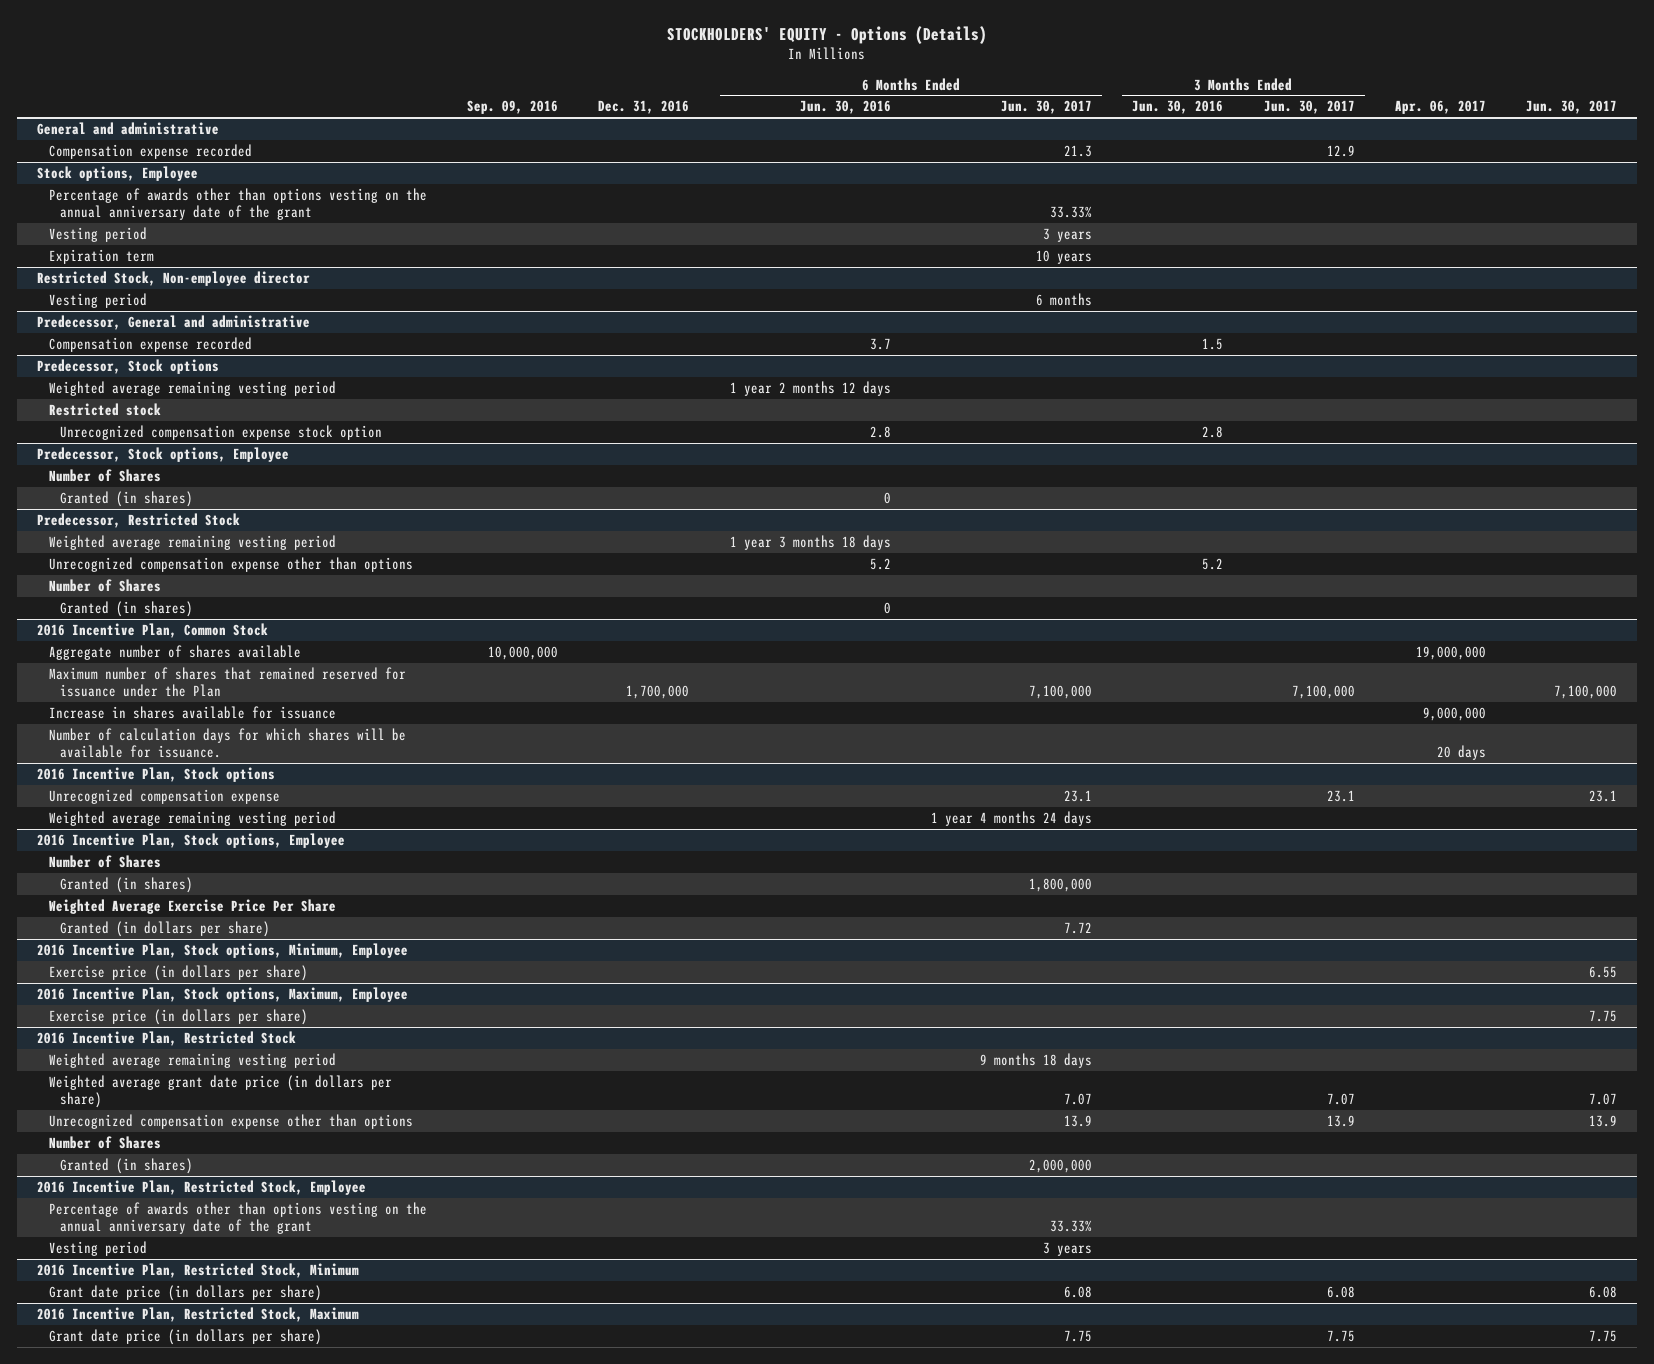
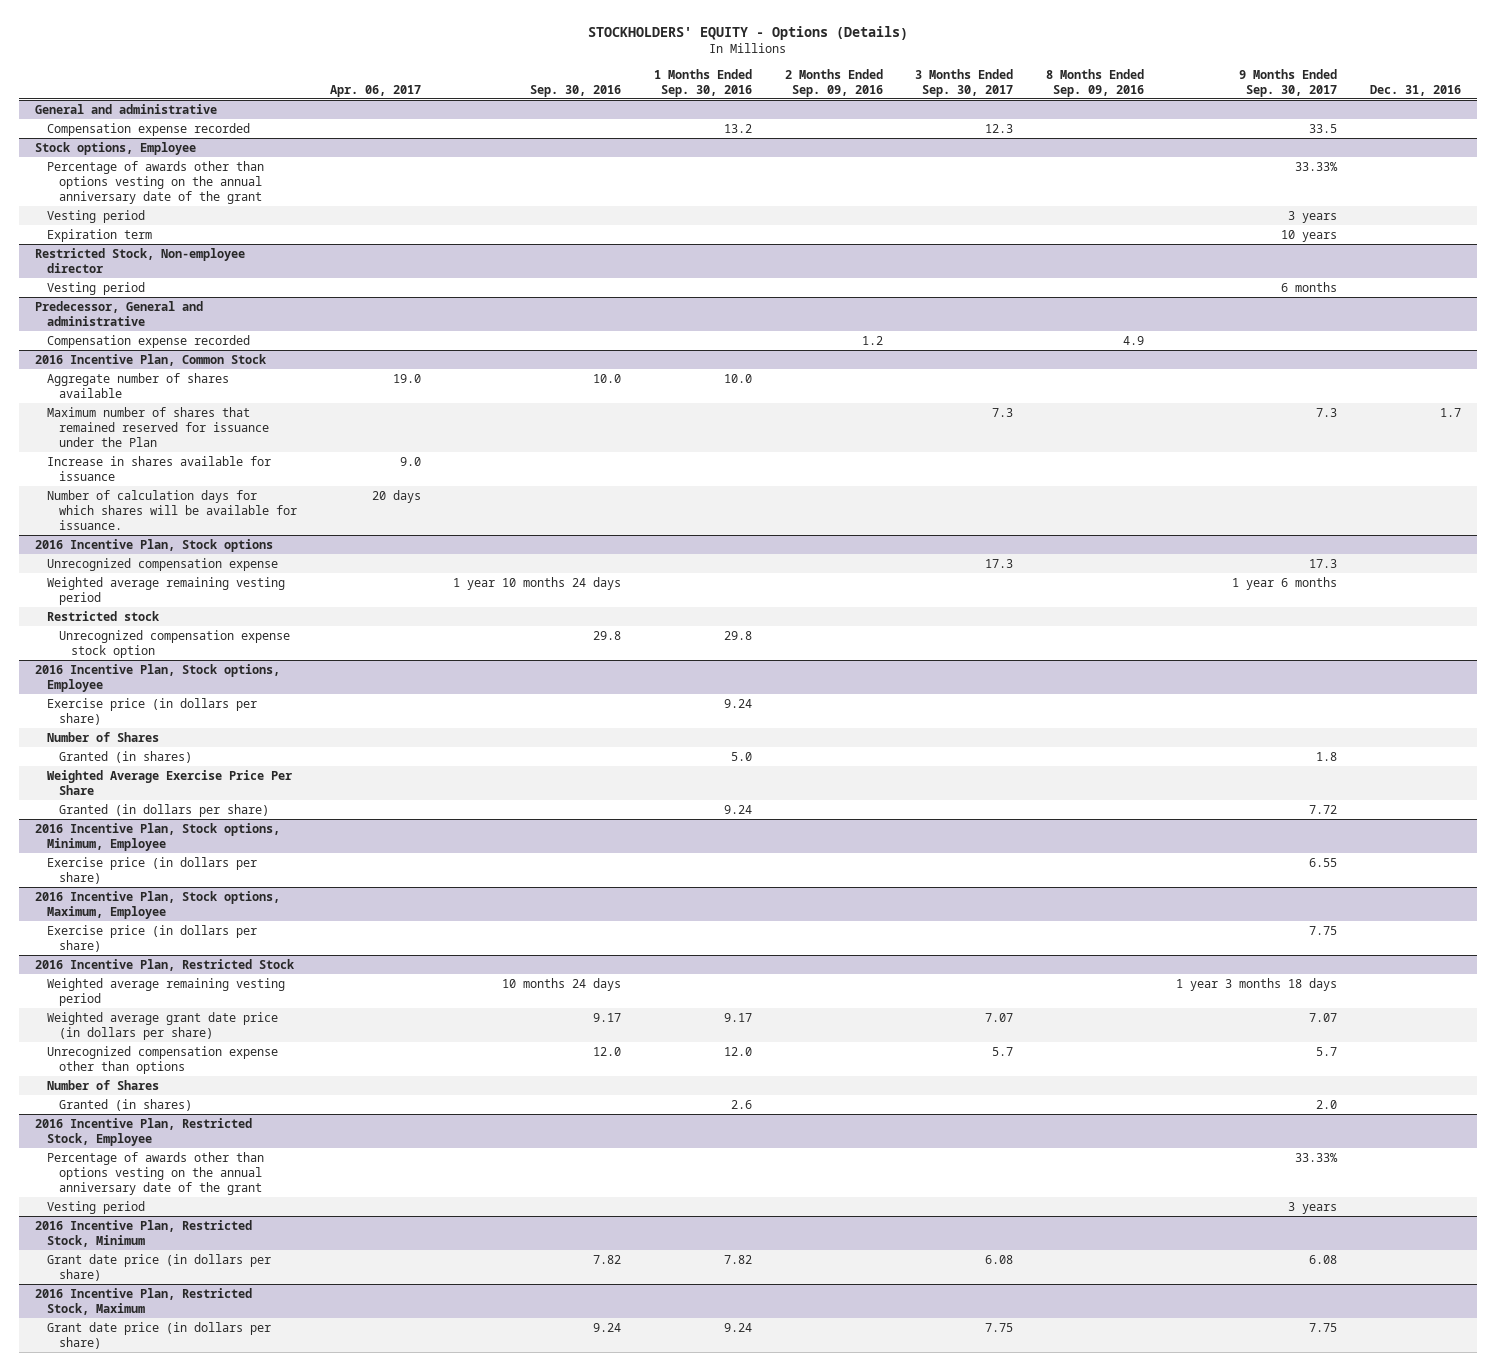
- | Sep. 09, 2016 | Dec. 31, 2016 | 6 Months Ended Jun. 30, 2016 | 6 Months Ended Jun. 30, 2017 | 3 Months Ended Jun. 30, 2016 | 3 Months Ended Jun. 30, 2017 | Apr. 06, 2017 | Jun. 30, 2017
+ | Apr. 06, 2017 | Sep. 30, 2016 | 1 Months Ended Sep. 30, 2016 | 2 Months Ended Sep. 09, 2016 | 3 Months Ended Sep. 30, 2017 | 8 Months Ended Sep. 09, 2016 | 9 Months Ended Sep. 30, 2017 | Dec. 31, 2016
- Predecessor, Stock options
- Weighted average remaining vesting period | | | 1 year 2 months 12 days | | | | |
- Restricted stock
- Unrecognized compensation expense stock option | | | 2.8 | | 2.8 | | |
- Predecessor, Stock options, Employee
- Number of Shares
- Granted (in shares) | | | 0 | | | | |
- Predecessor, Restricted Stock
- Weighted average remaining vesting period | | | 1 year 3 months 18 days | | | | |
- Unrecognized compensation expense other than options | | | 5.2 | | 5.2 | | |
- Number of Shares
- Granted (in shares) | | | 0 | | | | |
@ 2016 Incentive Plan, Common Stock
- Aggregate number of shares available | 10,000,000 | | | | | | 19,000,000 |
- Maximum number of shares that remained reserved for issuance under the Plan | | 1,700,000 | | 7,100,000 | | 7,100,000 | | 7,100,000
- Increase in shares available for issuance | | | | | | | 9,000,000 |
+ Aggregate number of shares available | 19.0 | 10.0 | 10.0 | | | | |
+ Maximum number of shares that remained reserved for issuance under the Plan | | | | | 7.3 | | 7.3 | 1.7
+ Increase in shares available for issuance | 9.0 | | | | | | |
@ 2016 Incentive Plan, Stock options
+ Restricted stock
+ Unrecognized compensation expense stock option | | 29.8 | 29.8 | | | | |
@ 2016 Incentive Plan, Stock options, Employee
+ Exercise price (in dollars per share) | | | 9.24 | | | | |

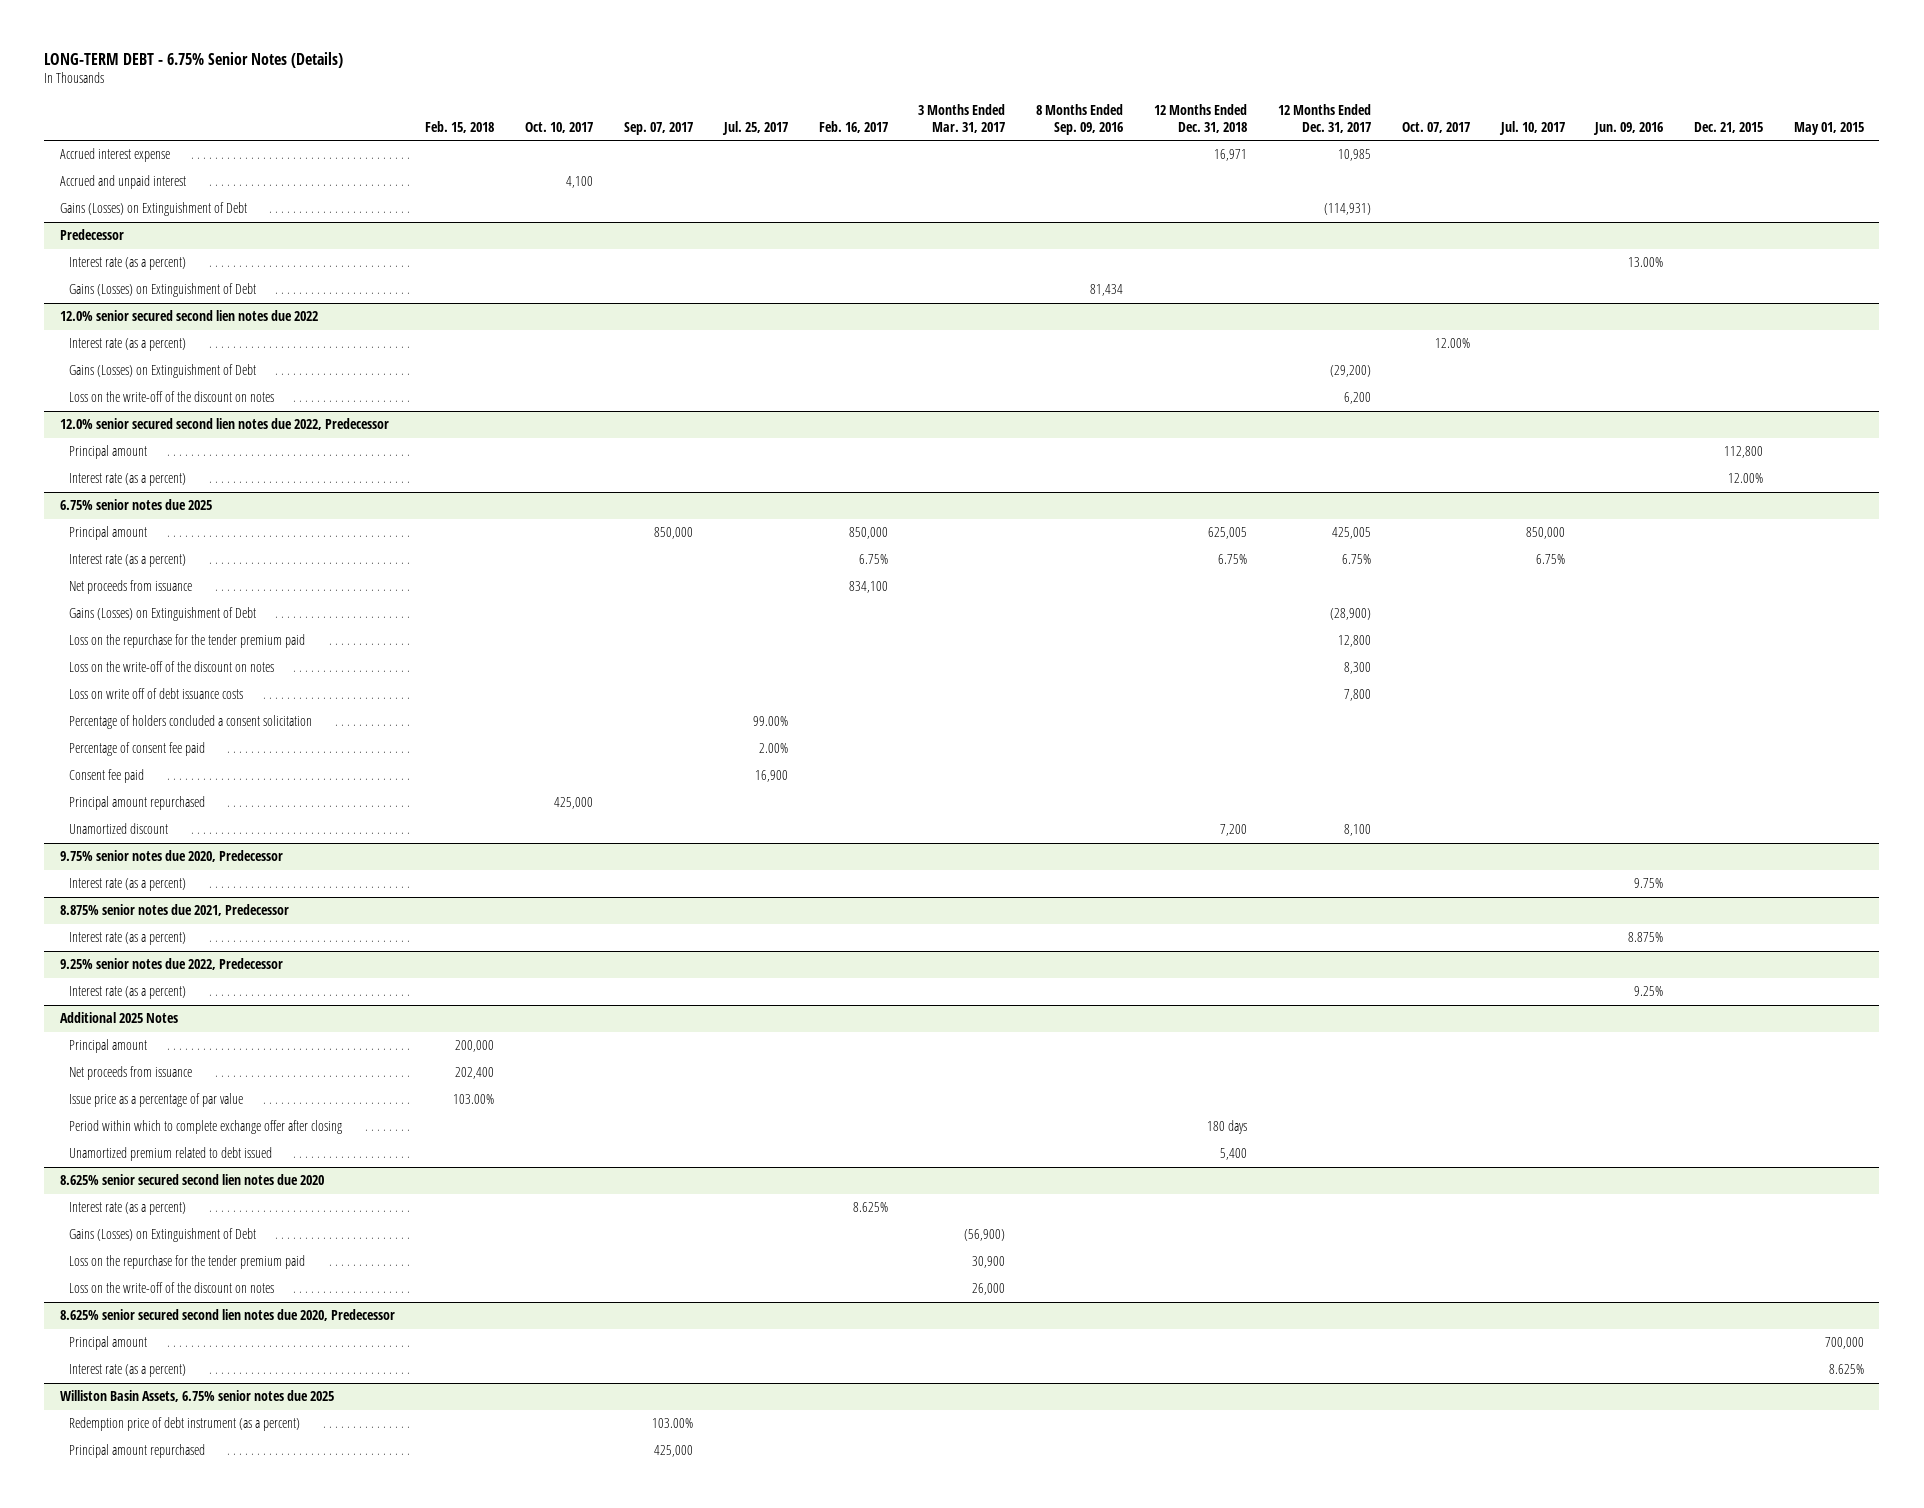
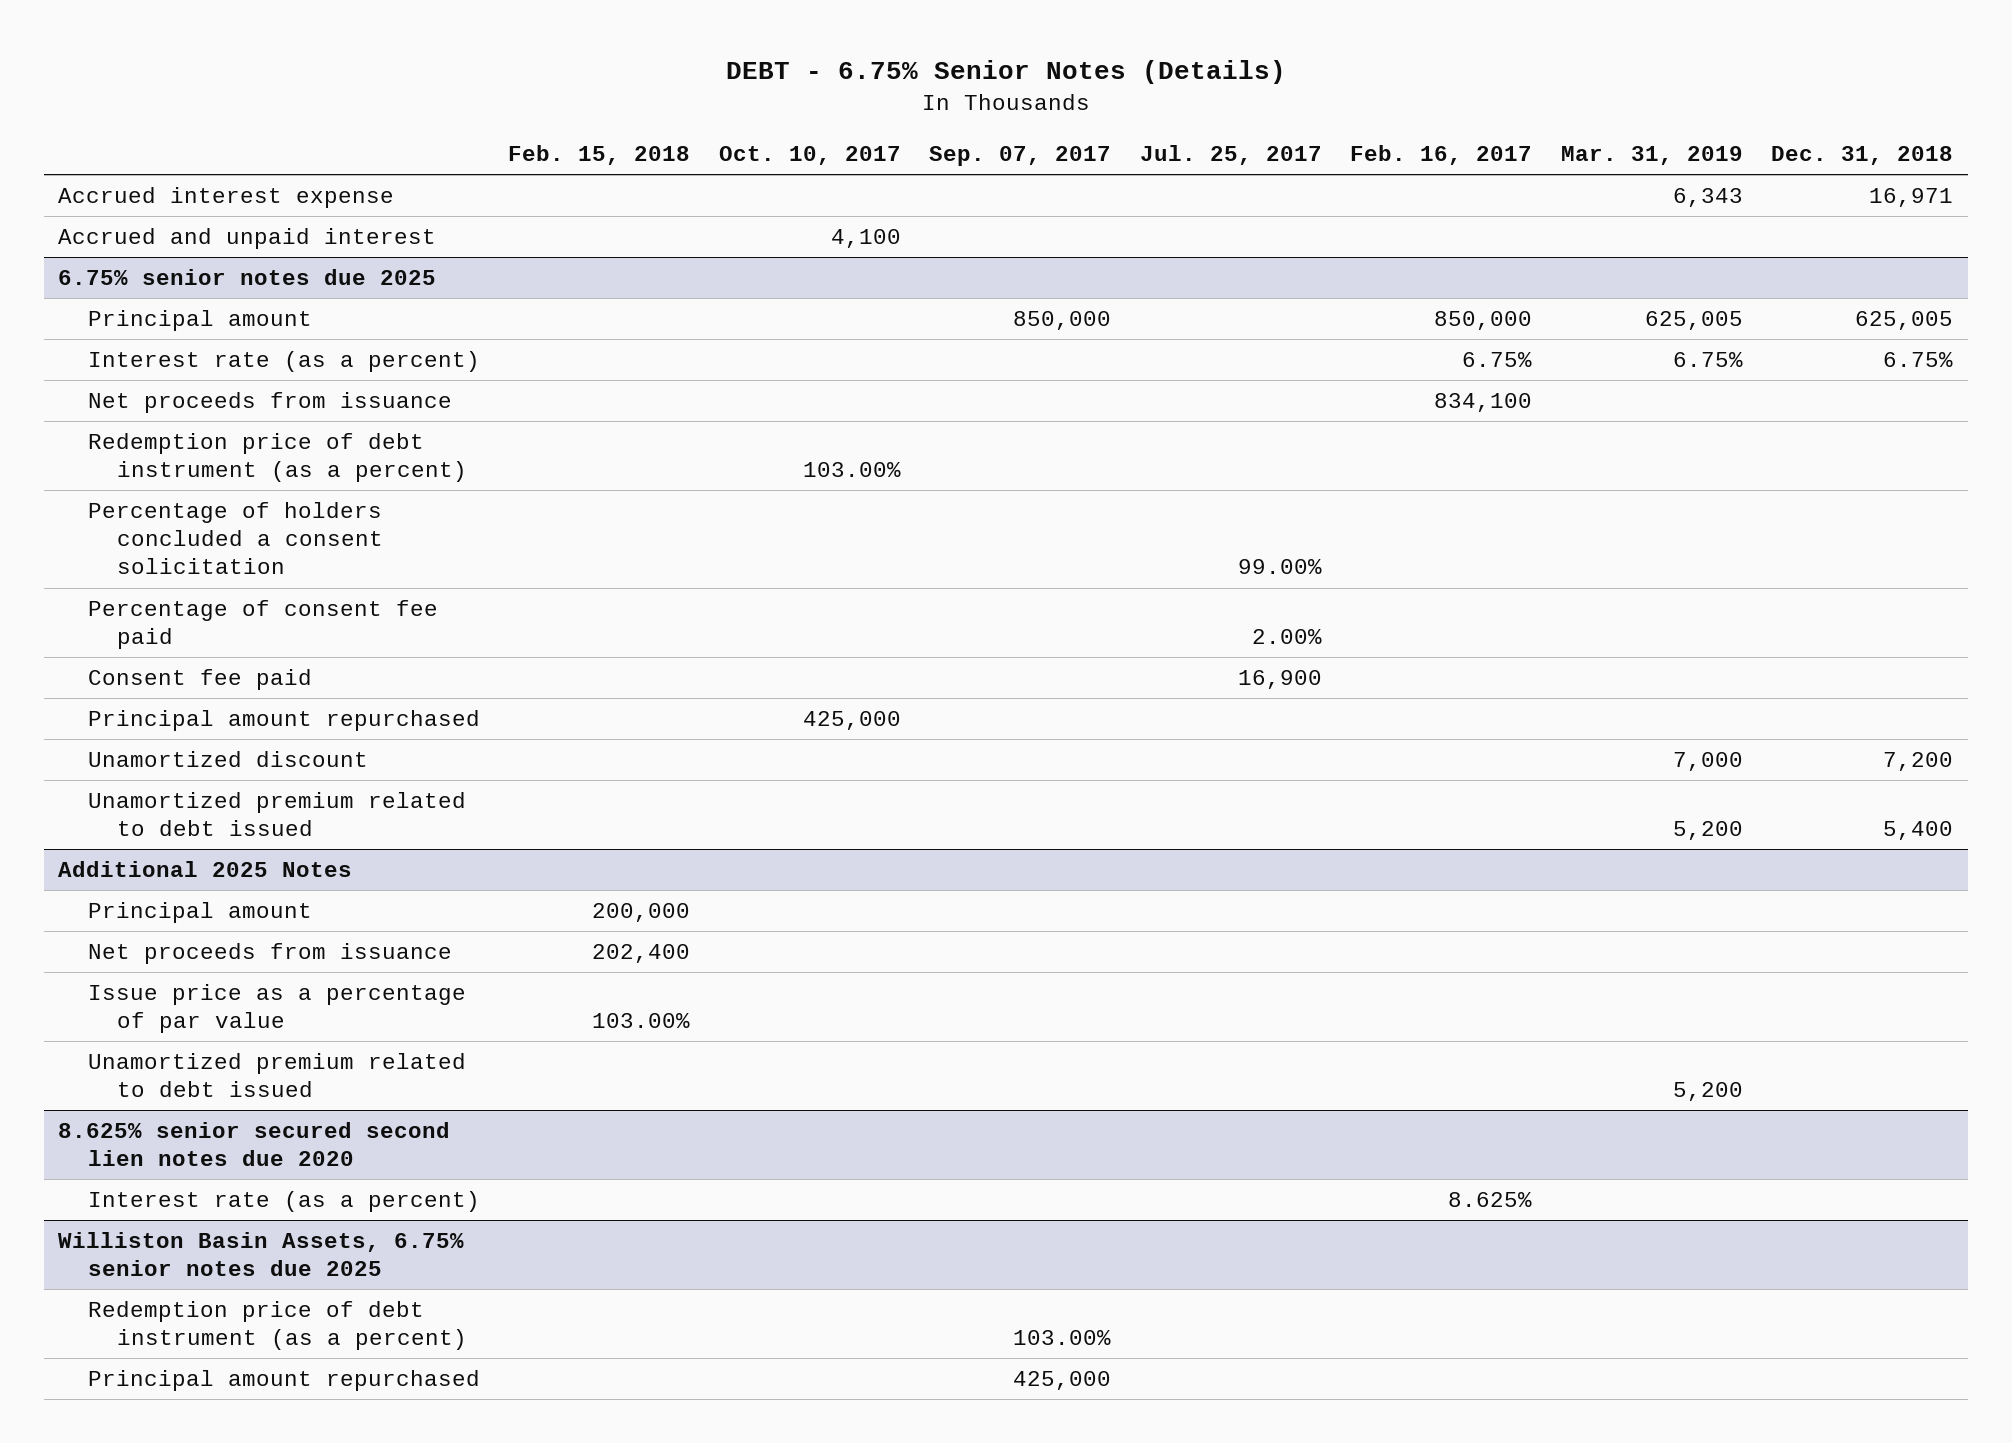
- LONG-TERM DEBT - 6.75% Senior Notes (Details)
+ DEBT - 6.75% Senior Notes (Details)
- | Feb. 15, 2018 | Oct. 10, 2017 | Sep. 07, 2017 | Jul. 25, 2017 | Feb. 16, 2017 | 3 Months Ended Mar. 31, 2017 | 8 Months Ended Sep. 09, 2016 | 12 Months Ended Dec. 31, 2018 | 12 Months Ended Dec. 31, 2017 | Oct. 07, 2017 | Jul. 10, 2017 | Jun. 09, 2016 | Dec. 21, 2015 | May 01, 2015
+ | Feb. 15, 2018 | Oct. 10, 2017 | Sep. 07, 2017 | Jul. 25, 2017 | Feb. 16, 2017 | Mar. 31, 2019 | Dec. 31, 2018
- Gains (Losses) on Extinguishment of Debt | | | | | | | | | (114,931) | | | | |
- Predecessor
- Interest rate (as a percent) | | | | | | | | | | | | 13.00% | |
- Gains (Losses) on Extinguishment of Debt | | | | | | | 81,434 | | | | | | |
- 12.0% senior secured second lien notes due 2022
- Interest rate (as a percent) | | | | | | | | | | 12.00% | | | |
- Gains (Losses) on Extinguishment of Debt | | | | | | | | | (29,200) | | | | |
- Loss on the write-off of the discount on notes | | | | | | | | | 6,200 | | | | |
- 12.0% senior secured second lien notes due 2022, Predecessor
- Principal amount | | | | | | | | | | | | | 112,800 |
- Interest rate (as a percent) | | | | | | | | | | | | | 12.00% |
@ 6.75% senior notes due 2025
- Gains (Losses) on Extinguishment of Debt | | | | | | | | | (28,900) | | | | |
- Loss on the repurchase for the tender premium paid | | | | | | | | | 12,800 | | | | |
- Loss on the write-off of the discount on notes | | | | | | | | | 8,300 | | | | |
- Loss on write off of debt issuance costs | | | | | | | | | 7,800 | | | | |
+ Redemption price of debt instrument (as a percent) | | 103.00% | | | | |
- 9.75% senior notes due 2020, Predecessor
- Interest rate (as a percent) | | | | | | | | | | | | 9.75% | |
- 8.875% senior notes due 2021, Predecessor
- Interest rate (as a percent) | | | | | | | | | | | | 8.875% | |
- 9.25% senior notes due 2022, Predecessor
- Interest rate (as a percent) | | | | | | | | | | | | 9.25% | |
@ 6.75% senior notes due 2025
+ Unamortized premium related to debt issued | | | | | | 5,200 | 5,400
@ Additional 2025 Notes
- Period within which to complete exchange offer after closing | | | | | | | | 180 days | | | | | |
@ 8.625% senior secured second lien notes due 2020
- Gains (Losses) on Extinguishment of Debt | | | | | | (56,900) | | | | | | | |
- Loss on the repurchase for the tender premium paid | | | | | | 30,900 | | | | | | | |
- Loss on the write-off of the discount on notes | | | | | | 26,000 | | | | | | | |
- 8.625% senior secured second lien notes due 2020, Predecessor
- Principal amount | | | | | | | | | | | | | | 700,000
- Interest rate (as a percent) | | | | | | | | | | | | | | 8.625%

